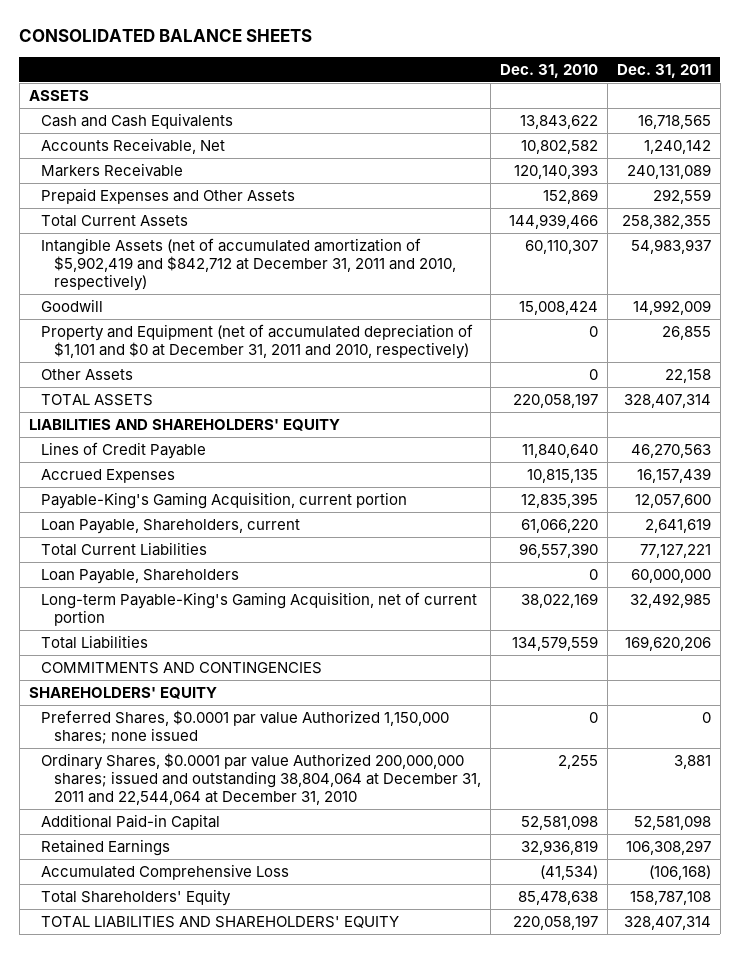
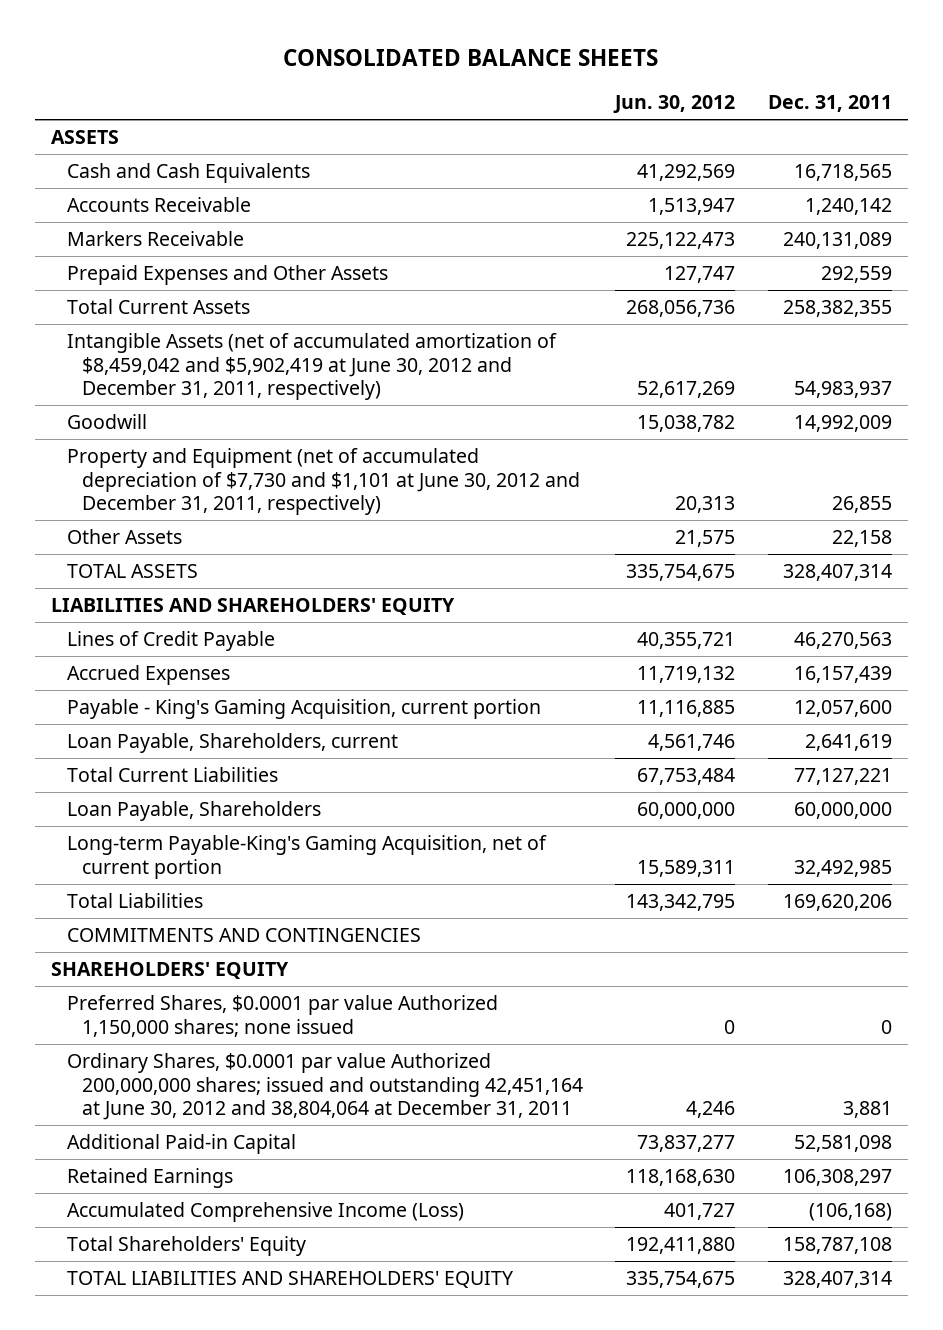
- | Dec. 31, 2010 | Dec. 31, 2011
+ | Jun. 30, 2012 | Dec. 31, 2011
- Accounts Receivable, Net | 10,802,582 | 1,240,142
+ Accounts Receivable | 1,513,947 | 1,240,142
- Intangible Assets (net of accumulated amortization of $5,902,419 and $842,712 at December 31, 2011 and 2010, respectively) | 60,110,307 | 54,983,937
+ Intangible Assets (net of accumulated amortization of $8,459,042 and $5,902,419 at June 30, 2012 and December 31, 2011, respectively) | 52,617,269 | 54,983,937
- Property and Equipment (net of accumulated depreciation of $1,101 and $0 at December 31, 2011 and 2010, respectively) | 0 | 26,855
+ Property and Equipment (net of accumulated depreciation of $7,730 and $1,101 at June 30, 2012 and December 31, 2011, respectively) | 20,313 | 26,855
- Payable-King's Gaming Acquisition, current portion | 12,835,395 | 12,057,600
+ Payable - King's Gaming Acquisition, current portion | 11,116,885 | 12,057,600
- Ordinary Shares, $0.0001 par value Authorized 200,000,000 shares; issued and outstanding 38,804,064 at December 31, 2011 and 22,544,064 at December 31, 2010 | 2,255 | 3,881
+ Ordinary Shares, $0.0001 par value Authorized 200,000,000 shares; issued and outstanding 42,451,164 at June 30, 2012 and 38,804,064 at December 31, 2011 | 4,246 | 3,881
- Accumulated Comprehensive Loss | (41,534) | (106,168)
+ Accumulated Comprehensive Income (Loss) | 401,727 | (106,168)

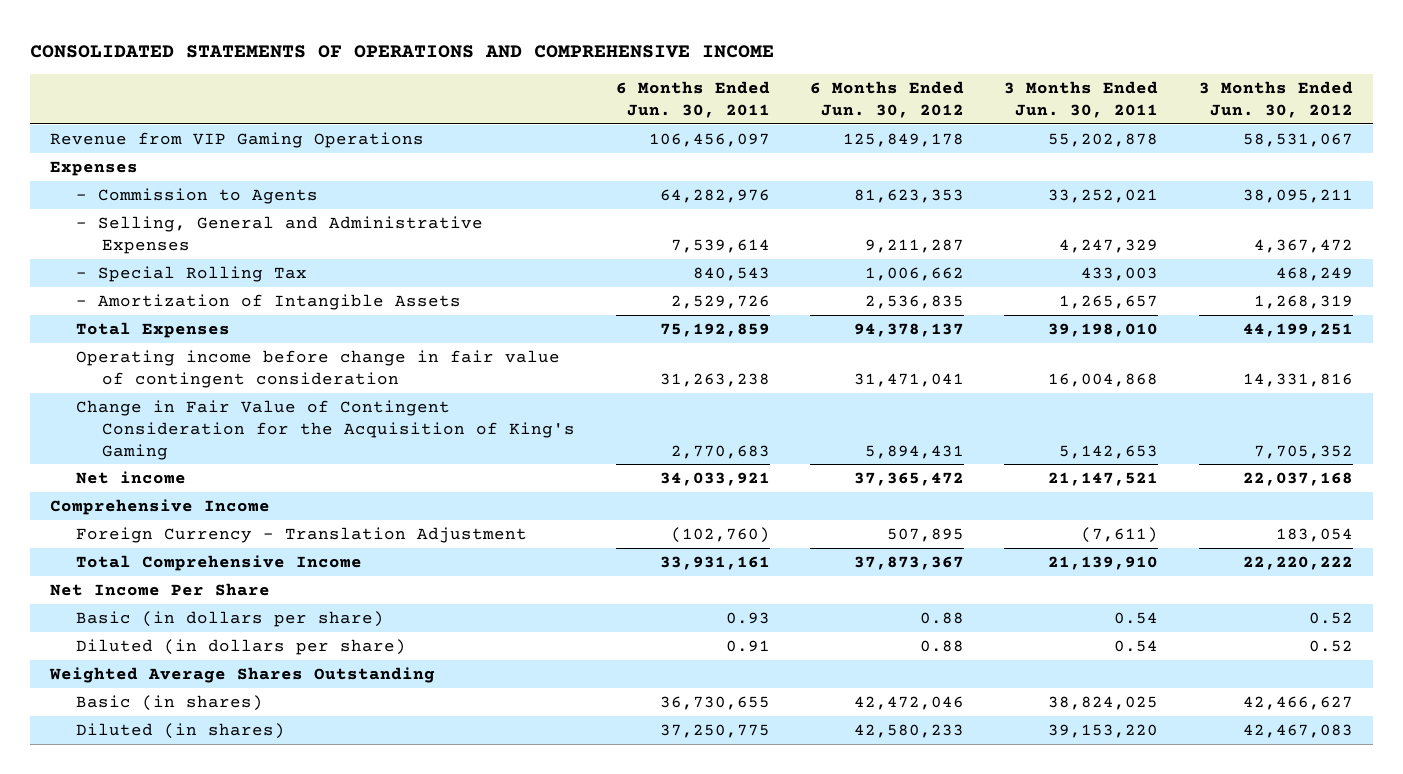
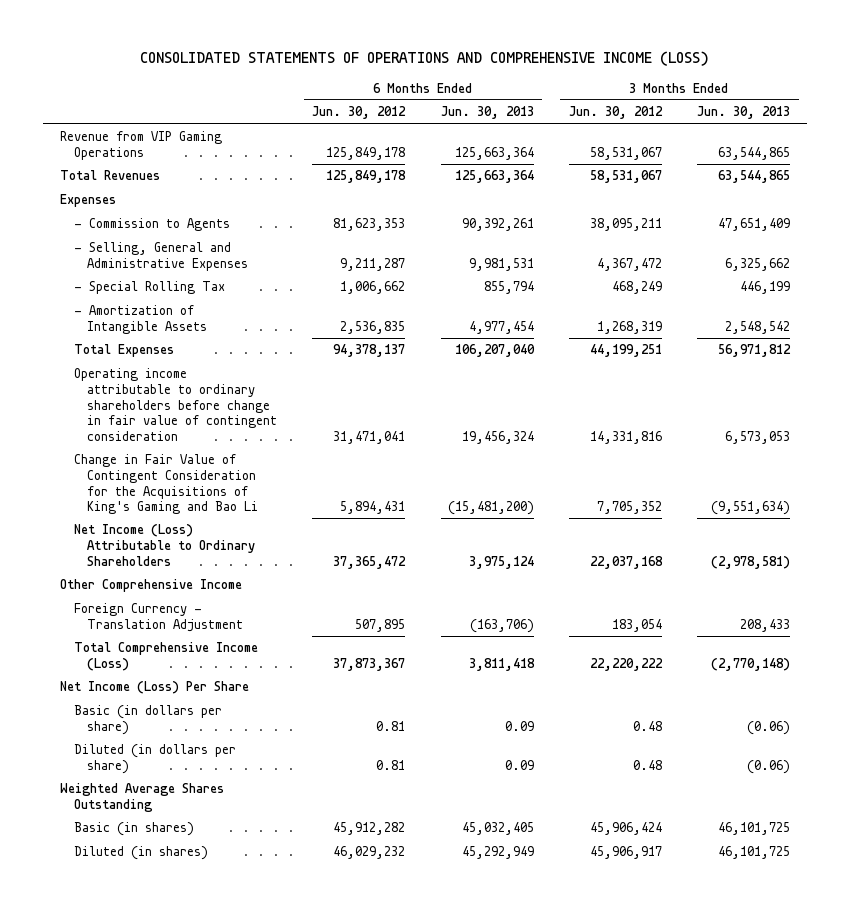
- CONSOLIDATED STATEMENTS OF OPERATIONS AND COMPREHENSIVE INCOME
+ CONSOLIDATED STATEMENTS OF OPERATIONS AND COMPREHENSIVE INCOME (LOSS)
- | 6 Months Ended Jun. 30, 2011 | 6 Months Ended Jun. 30, 2012 | 3 Months Ended Jun. 30, 2011 | 3 Months Ended Jun. 30, 2012
+ | 6 Months Ended Jun. 30, 2012 | 6 Months Ended Jun. 30, 2013 | 3 Months Ended Jun. 30, 2012 | 3 Months Ended Jun. 30, 2013
+ Total Revenues | 125,849,178 | 125,663,364 | 58,531,067 | 63,544,865
- Operating income before change in fair value of contingent consideration | 31,263,238 | 31,471,041 | 16,004,868 | 14,331,816
- Change in Fair Value of Contingent Consideration for the Acquisition of King's Gaming | 2,770,683 | 5,894,431 | 5,142,653 | 7,705,352
- Net income | 34,033,921 | 37,365,472 | 21,147,521 | 22,037,168
- Comprehensive Income
+ Operating income attributable to ordinary shareholders before change in fair value of contingent consideration | 31,471,041 | 19,456,324 | 14,331,816 | 6,573,053
+ Change in Fair Value of Contingent Consideration for the Acquisitions of King's Gaming and Bao Li | 5,894,431 | (15,481,200) | 7,705,352 | (9,551,634)
+ Net Income (Loss) Attributable to Ordinary Shareholders | 37,365,472 | 3,975,124 | 22,037,168 | (2,978,581)
+ Other Comprehensive Income
- Total Comprehensive Income | 33,931,161 | 37,873,367 | 21,139,910 | 22,220,222
- Net Income Per Share
- Basic (in dollars per share) | 0.93 | 0.88 | 0.54 | 0.52
- Diluted (in dollars per share) | 0.91 | 0.88 | 0.54 | 0.52
+ Total Comprehensive Income (Loss) | 37,873,367 | 3,811,418 | 22,220,222 | (2,770,148)
+ Net Income (Loss) Per Share
+ Basic (in dollars per share) | 0.81 | 0.09 | 0.48 | (0.06)
+ Diluted (in dollars per share) | 0.81 | 0.09 | 0.48 | (0.06)
- Basic (in shares) | 36,730,655 | 42,472,046 | 38,824,025 | 42,466,627
- Diluted (in shares) | 37,250,775 | 42,580,233 | 39,153,220 | 42,467,083
+ Basic (in shares) | 45,912,282 | 45,032,405 | 45,906,424 | 46,101,725
+ Diluted (in shares) | 46,029,232 | 45,292,949 | 45,906,917 | 46,101,725

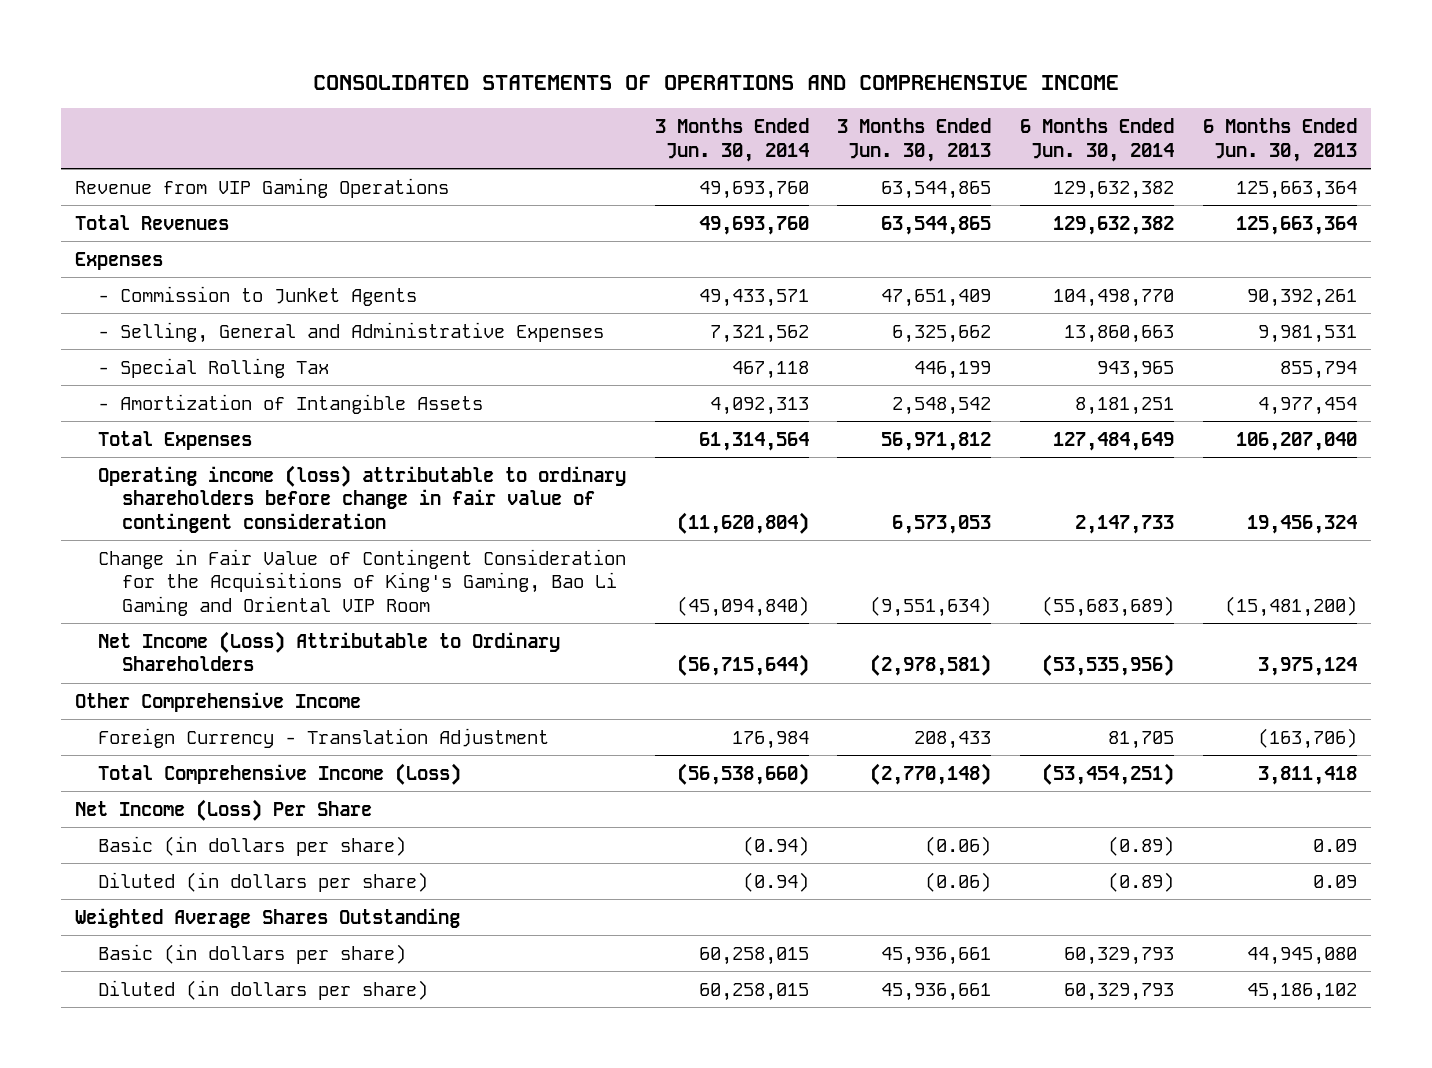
- CONSOLIDATED STATEMENTS OF OPERATIONS AND COMPREHENSIVE INCOME (LOSS)
+ CONSOLIDATED STATEMENTS OF OPERATIONS AND COMPREHENSIVE INCOME
- | 6 Months Ended Jun. 30, 2012 | 6 Months Ended Jun. 30, 2013 | 3 Months Ended Jun. 30, 2012 | 3 Months Ended Jun. 30, 2013
+ | 3 Months Ended Jun. 30, 2014 | 3 Months Ended Jun. 30, 2013 | 6 Months Ended Jun. 30, 2014 | 6 Months Ended Jun. 30, 2013
- - Commission to Agents | 81,623,353 | 90,392,261 | 38,095,211 | 47,651,409
+ - Commission to Junket Agents | 49,433,571 | 47,651,409 | 104,498,770 | 90,392,261
- Operating income attributable to ordinary shareholders before change in fair value of contingent consideration | 31,471,041 | 19,456,324 | 14,331,816 | 6,573,053
- Change in Fair Value of Contingent Consideration for the Acquisitions of King's Gaming and Bao Li | 5,894,431 | (15,481,200) | 7,705,352 | (9,551,634)
+ Operating income (loss) attributable to ordinary shareholders before change in fair value of contingent consideration | (11,620,804) | 6,573,053 | 2,147,733 | 19,456,324
+ Change in Fair Value of Contingent Consideration for the Acquisitions of King's Gaming, Bao Li Gaming and Oriental VIP Room | (45,094,840) | (9,551,634) | (55,683,689) | (15,481,200)
- Basic (in shares) | 45,912,282 | 45,032,405 | 45,906,424 | 46,101,725
- Diluted (in shares) | 46,029,232 | 45,292,949 | 45,906,917 | 46,101,725
+ Basic (in dollars per share) | 60,258,015 | 45,936,661 | 60,329,793 | 44,945,080
+ Diluted (in dollars per share) | 60,258,015 | 45,936,661 | 60,329,793 | 45,186,102

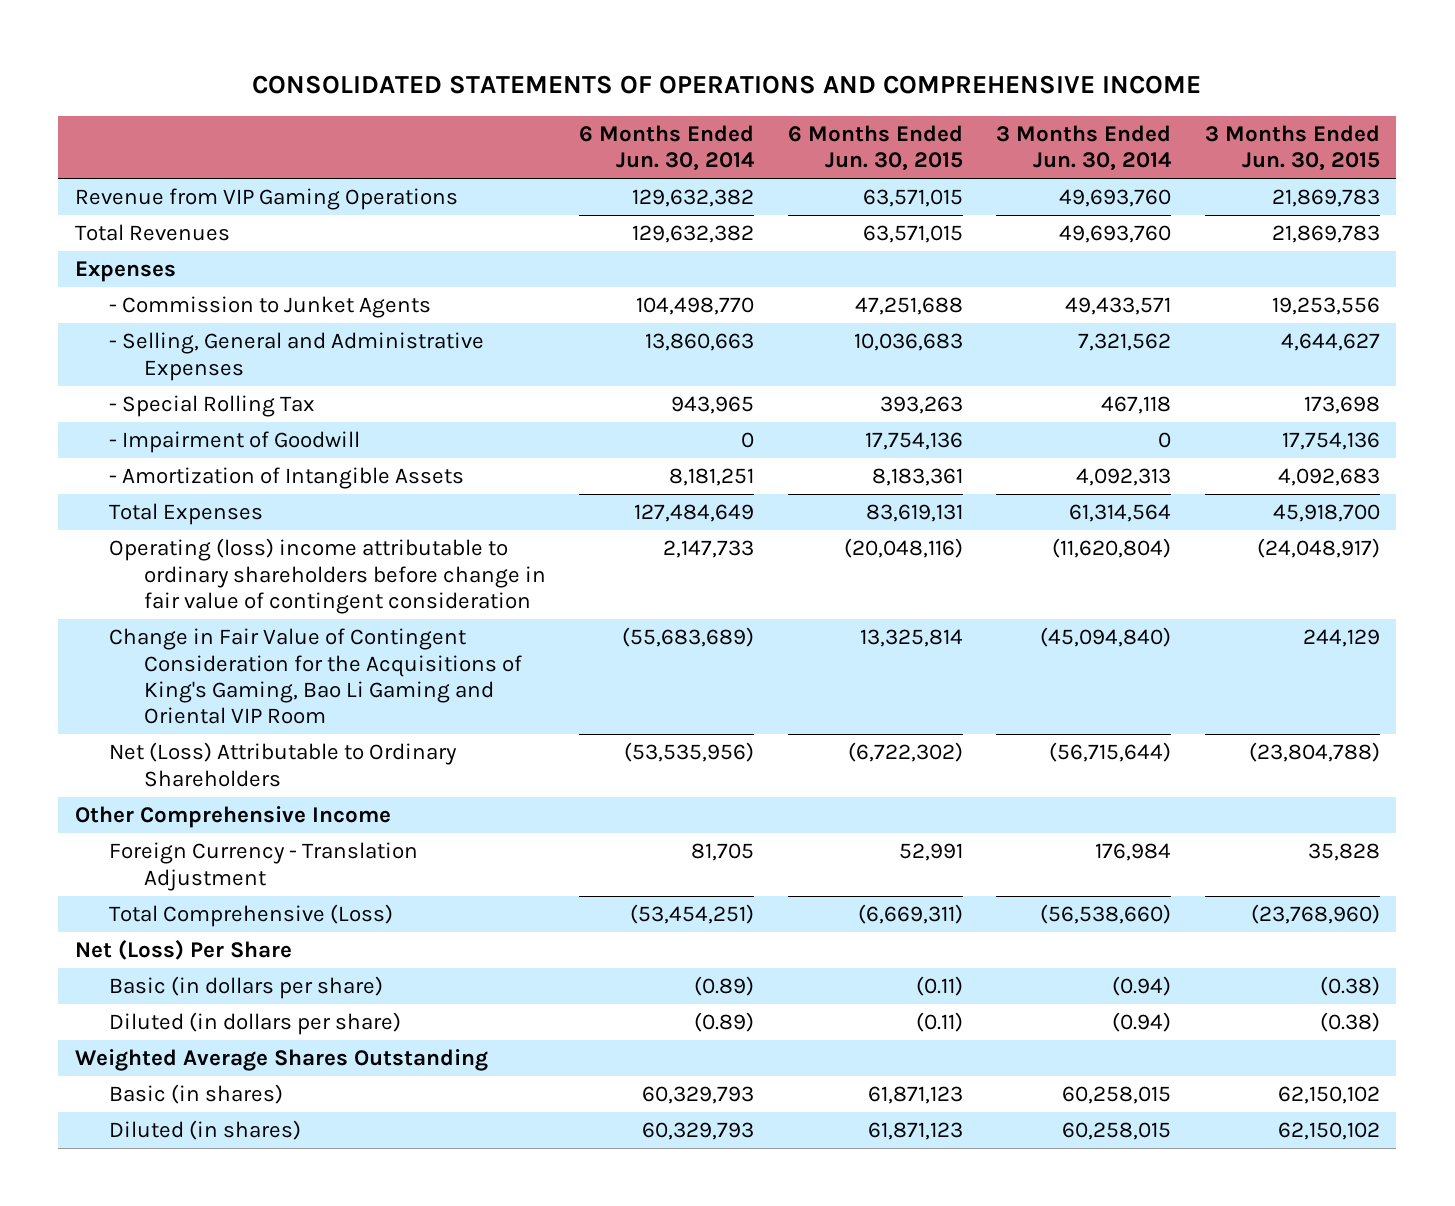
- | 3 Months Ended Jun. 30, 2014 | 3 Months Ended Jun. 30, 2013 | 6 Months Ended Jun. 30, 2014 | 6 Months Ended Jun. 30, 2013
+ | 6 Months Ended Jun. 30, 2014 | 6 Months Ended Jun. 30, 2015 | 3 Months Ended Jun. 30, 2014 | 3 Months Ended Jun. 30, 2015
+ - Impairment of Goodwill | 0 | 17,754,136 | 0 | 17,754,136
- Operating income (loss) attributable to ordinary shareholders before change in fair value of contingent consideration | (11,620,804) | 6,573,053 | 2,147,733 | 19,456,324
+ Operating (loss) income attributable to ordinary shareholders before change in fair value of contingent consideration | 2,147,733 | (20,048,116) | (11,620,804) | (24,048,917)
- Net Income (Loss) Attributable to Ordinary Shareholders | (56,715,644) | (2,978,581) | (53,535,956) | 3,975,124
+ Net (Loss) Attributable to Ordinary Shareholders | (53,535,956) | (6,722,302) | (56,715,644) | (23,804,788)
- Total Comprehensive Income (Loss) | (56,538,660) | (2,770,148) | (53,454,251) | 3,811,418
- Net Income (Loss) Per Share
+ Total Comprehensive (Loss) | (53,454,251) | (6,669,311) | (56,538,660) | (23,768,960)
+ Net (Loss) Per Share
- Basic (in dollars per share) | 60,258,015 | 45,936,661 | 60,329,793 | 44,945,080
- Diluted (in dollars per share) | 60,258,015 | 45,936,661 | 60,329,793 | 45,186,102
+ Basic (in shares) | 60,329,793 | 61,871,123 | 60,258,015 | 62,150,102
+ Diluted (in shares) | 60,329,793 | 61,871,123 | 60,258,015 | 62,150,102

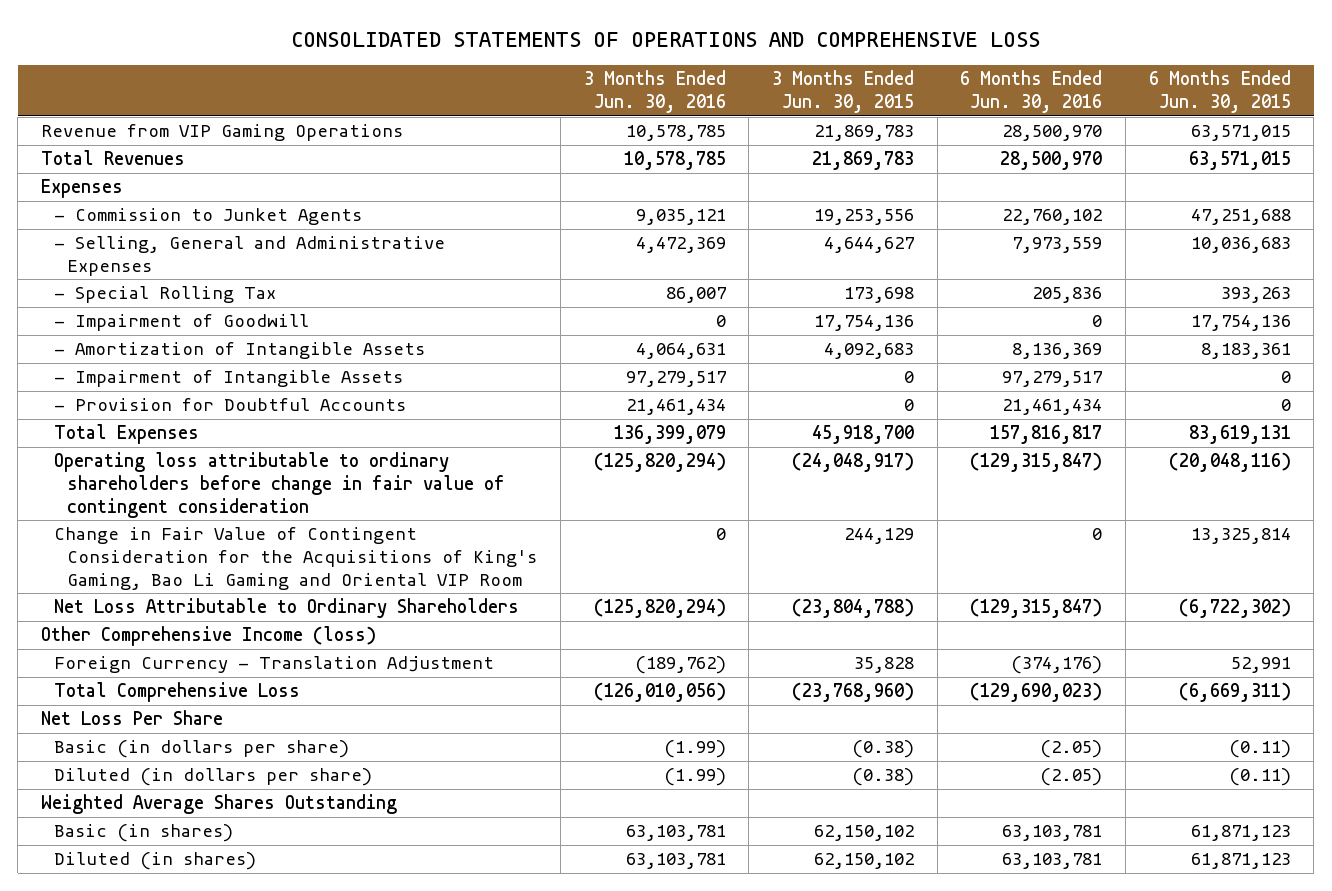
- CONSOLIDATED STATEMENTS OF OPERATIONS AND COMPREHENSIVE INCOME
+ CONSOLIDATED STATEMENTS OF OPERATIONS AND COMPREHENSIVE LOSS
- | 6 Months Ended Jun. 30, 2014 | 6 Months Ended Jun. 30, 2015 | 3 Months Ended Jun. 30, 2014 | 3 Months Ended Jun. 30, 2015
+ | 3 Months Ended Jun. 30, 2016 | 3 Months Ended Jun. 30, 2015 | 6 Months Ended Jun. 30, 2016 | 6 Months Ended Jun. 30, 2015
+ - Impairment of Intangible Assets | 97,279,517 | 0 | 97,279,517 | 0
+ - Provision for Doubtful Accounts | 21,461,434 | 0 | 21,461,434 | 0
- Operating (loss) income attributable to ordinary shareholders before change in fair value of contingent consideration | 2,147,733 | (20,048,116) | (11,620,804) | (24,048,917)
+ Operating loss attributable to ordinary shareholders before change in fair value of contingent consideration | (125,820,294) | (24,048,917) | (129,315,847) | (20,048,116)
- Net (Loss) Attributable to Ordinary Shareholders | (53,535,956) | (6,722,302) | (56,715,644) | (23,804,788)
- Other Comprehensive Income
+ Net Loss Attributable to Ordinary Shareholders | (125,820,294) | (23,804,788) | (129,315,847) | (6,722,302)
+ Other Comprehensive Income (loss)
- Total Comprehensive (Loss) | (53,454,251) | (6,669,311) | (56,538,660) | (23,768,960)
- Net (Loss) Per Share
+ Total Comprehensive Loss | (126,010,056) | (23,768,960) | (129,690,023) | (6,669,311)
+ Net Loss Per Share

